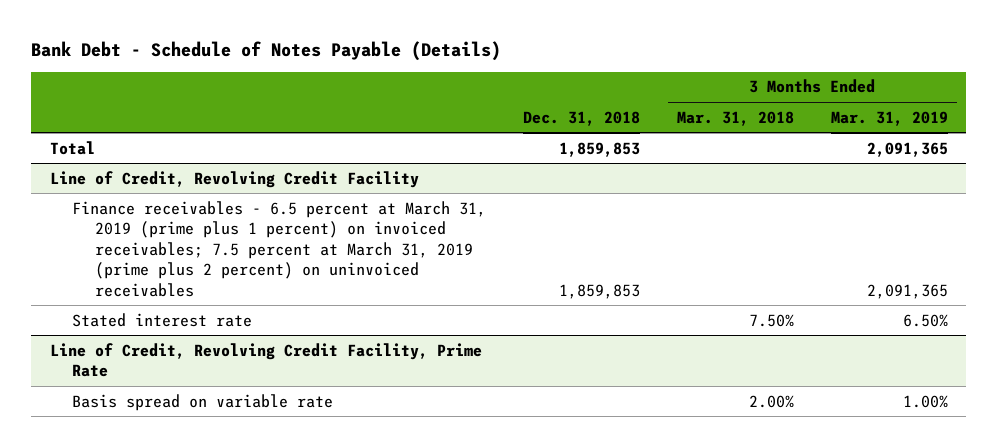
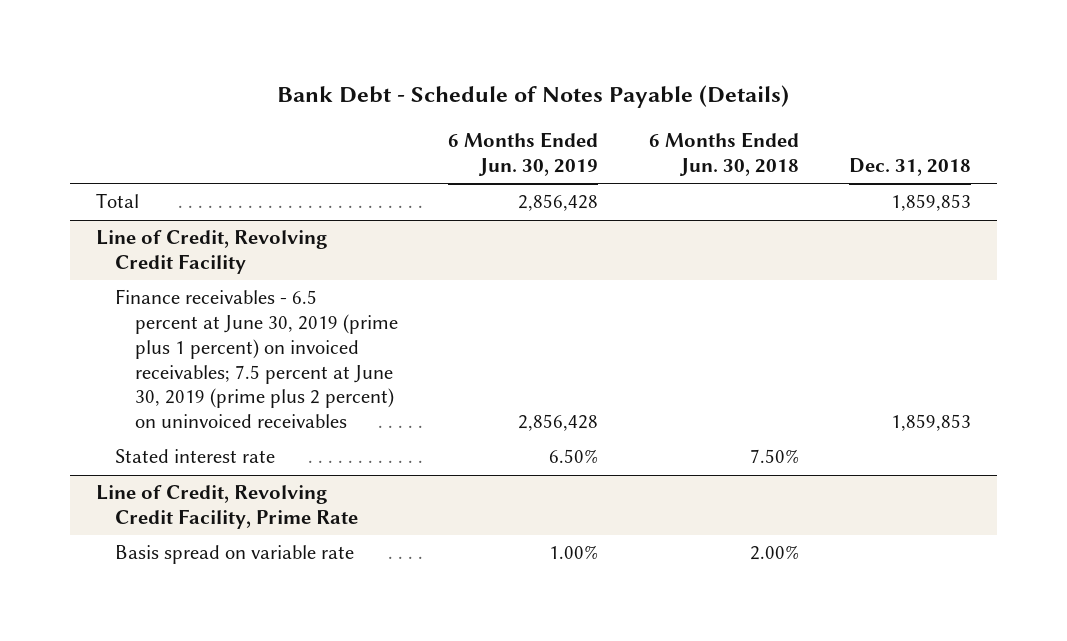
- | Dec. 31, 2018 | 3 Months Ended Mar. 31, 2018 | 3 Months Ended Mar. 31, 2019
+ | 6 Months Ended Jun. 30, 2019 | 6 Months Ended Jun. 30, 2018 | Dec. 31, 2018
@ Line of Credit, Revolving Credit Facility
- Finance receivables - 6.5 percent at March 31, 2019 (prime plus 1 percent) on invoiced receivables; 7.5 percent at March 31, 2019 (prime plus 2 percent) on uninvoiced receivables | 1,859,853 | | 2,091,365
+ Finance receivables - 6.5 percent at June 30, 2019 (prime plus 1 percent) on invoiced receivables; 7.5 percent at June 30, 2019 (prime plus 2 percent) on uninvoiced receivables | 2,856,428 | | 1,859,853

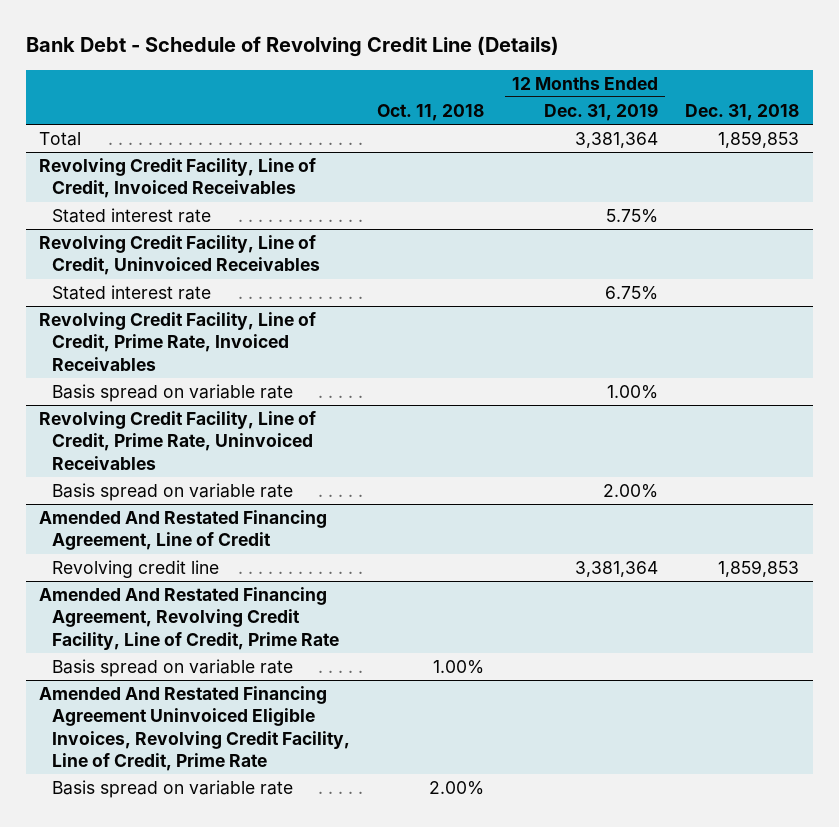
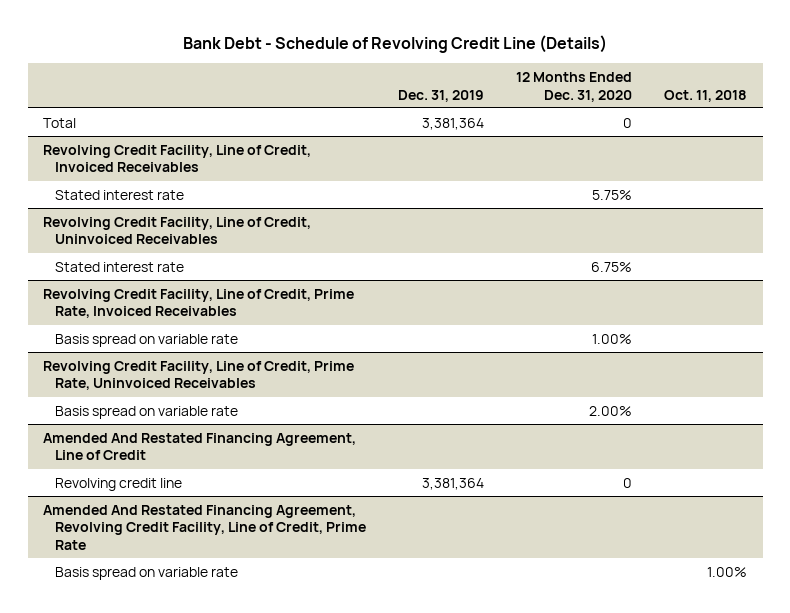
- | Oct. 11, 2018 | 12 Months Ended Dec. 31, 2019 | Dec. 31, 2018
+ | Dec. 31, 2019 | 12 Months Ended Dec. 31, 2020 | Oct. 11, 2018
- Amended And Restated Financing Agreement Uninvoiced Eligible Invoices, Revolving Credit Facility, Line of Credit, Prime Rate
- Basis spread on variable rate | 2.00% | |

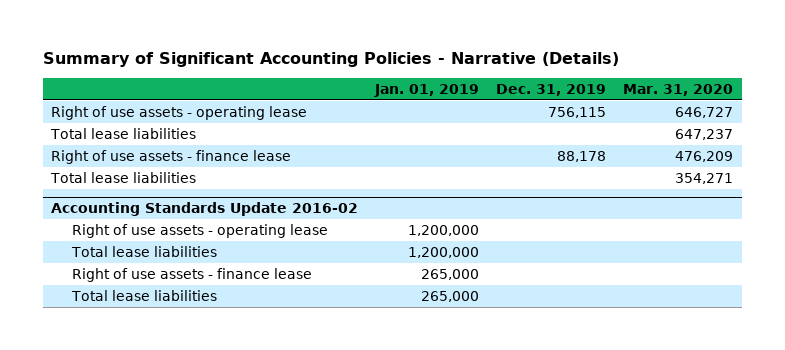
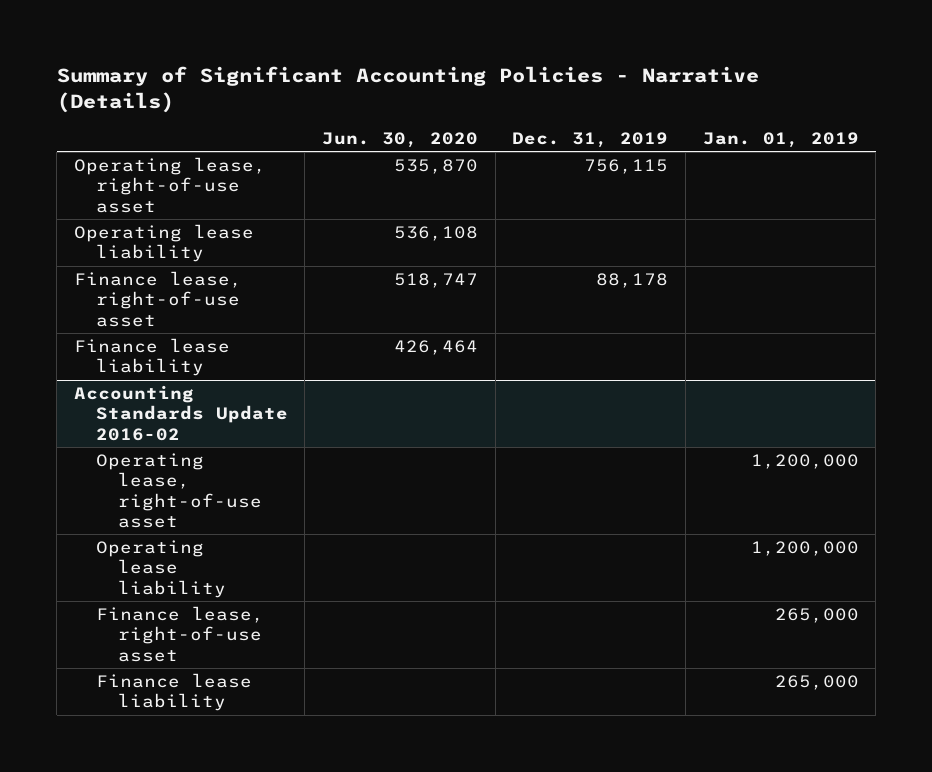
- | Jan. 01, 2019 | Dec. 31, 2019 | Mar. 31, 2020
+ | Jun. 30, 2020 | Dec. 31, 2019 | Jan. 01, 2019
- Right of use assets - operating lease | | 756,115 | 646,727
- Total lease liabilities | | | 647,237
- Right of use assets - finance lease | | 88,178 | 476,209
- Total lease liabilities | | | 354,271
+ Operating lease, right-of-use asset | 535,870 | 756,115 |
+ Operating lease liability | 536,108 | |
+ Finance lease, right-of-use asset | 518,747 | 88,178 |
+ Finance lease liability | 426,464 | |
@ Accounting Standards Update 2016-02
- Right of use assets - operating lease | 1,200,000 | |
- Total lease liabilities | 1,200,000 | |
- Right of use assets - finance lease | 265,000 | |
- Total lease liabilities | 265,000 | |
+ Operating lease, right-of-use asset | | | 1,200,000
+ Operating lease liability | | | 1,200,000
+ Finance lease, right-of-use asset | | | 265,000
+ Finance lease liability | | | 265,000

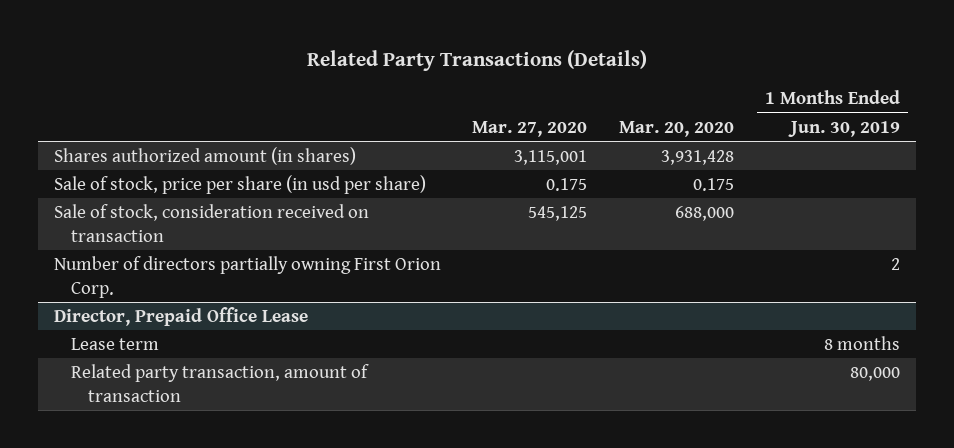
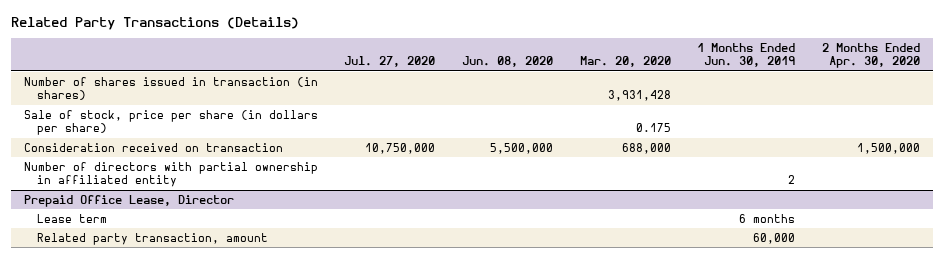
- | Mar. 27, 2020 | Mar. 20, 2020 | 1 Months Ended Jun. 30, 2019
+ | Jul. 27, 2020 | Jun. 08, 2020 | Mar. 20, 2020 | 1 Months Ended Jun. 30, 2019 | 2 Months Ended Apr. 30, 2020
- Shares authorized amount (in shares) | 3,115,001 | 3,931,428 |
- Sale of stock, price per share (in usd per share) | 0.175 | 0.175 |
- Sale of stock, consideration received on transaction | 545,125 | 688,000 |
- Number of directors partially owning First Orion Corp. | | | 2
- Director, Prepaid Office Lease
- Lease term | | | 8 months
- Related party transaction, amount of transaction | | | 80,000
+ Number of shares issued in transaction (in shares) | | | 3,931,428 | |
+ Sale of stock, price per share (in dollars per share) | | | 0.175 | |
+ Consideration received on transaction | 10,750,000 | 5,500,000 | 688,000 | | 1,500,000
+ Number of directors with partial ownership in affiliated entity | | | | 2 |
+ Prepaid Office Lease, Director
+ Lease term | | | | 6 months |
+ Related party transaction, amount | | | | 60,000 |

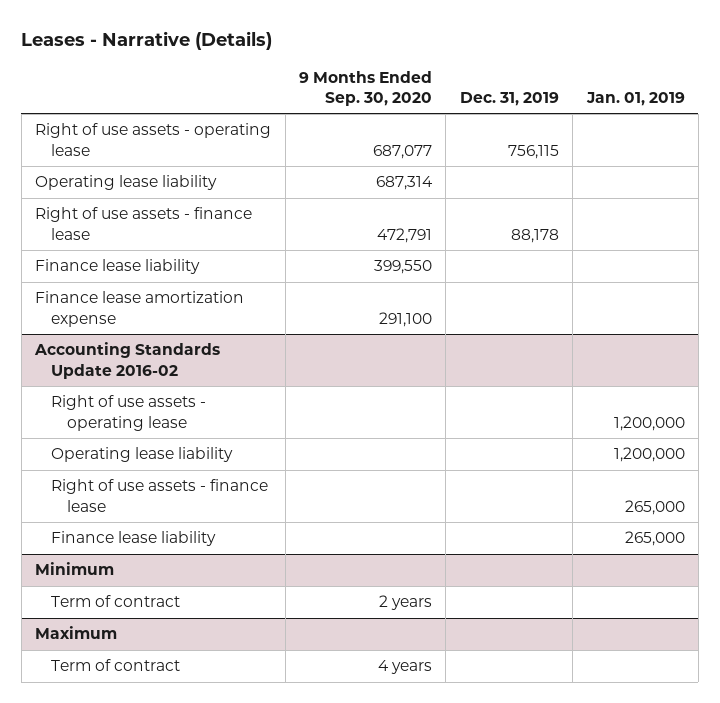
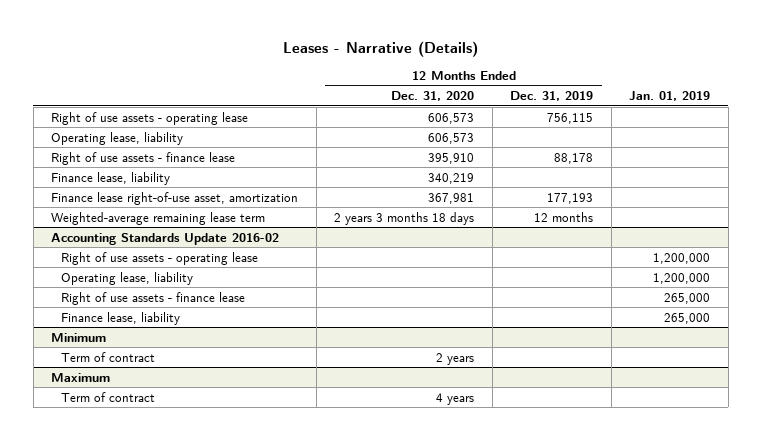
- | 9 Months Ended Sep. 30, 2020 | Dec. 31, 2019 | Jan. 01, 2019
+ | 12 Months Ended Dec. 31, 2020 | 12 Months Ended Dec. 31, 2019 | Jan. 01, 2019
- Operating lease liability | 687,314 | |
+ Operating lease, liability | 606,573 | |
- Finance lease liability | 399,550 | |
- Finance lease amortization expense | 291,100 | |
+ Finance lease, liability | 340,219 | |
+ Finance lease right-of-use asset, amortization | 367,981 | 177,193 |
+ Weighted-average remaining lease term | 2 years 3 months 18 days | 12 months |
@ Accounting Standards Update 2016-02
- Operating lease liability | | | 1,200,000
+ Operating lease, liability | | | 1,200,000
- Finance lease liability | | | 265,000
+ Finance lease, liability | | | 265,000

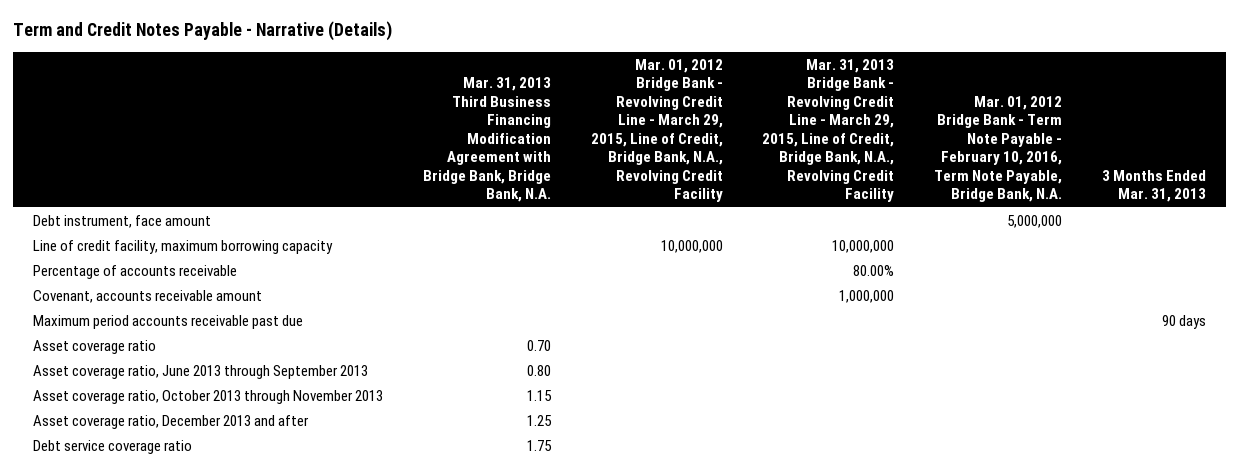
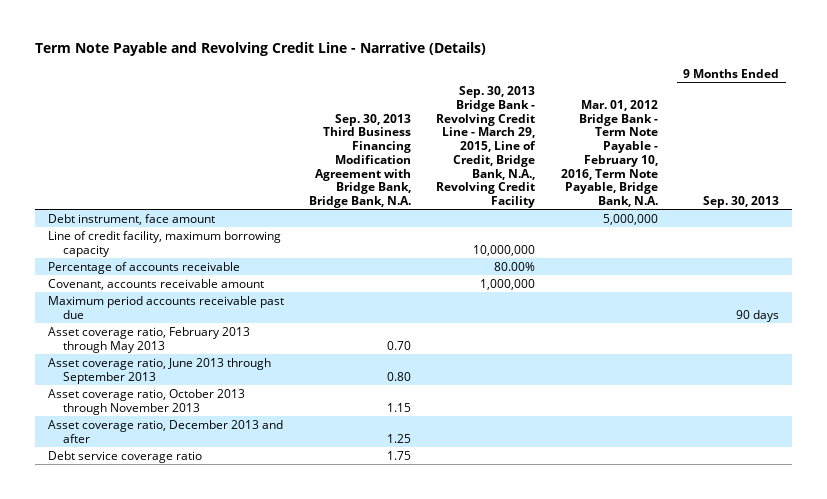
- Term and Credit Notes Payable - Narrative (Details)
+ Term Note Payable and Revolving Credit Line - Narrative (Details)
- | Mar. 31, 2013 Third Business Financing Modification Agreement with Bridge Bank, Bridge Bank, N.A. | Mar. 01, 2012 Bridge Bank - Revolving Credit Line - March 29, 2015, Line of Credit, Bridge Bank, N.A., Revolving Credit Facility | Mar. 31, 2013 Bridge Bank - Revolving Credit Line - March 29, 2015, Line of Credit, Bridge Bank, N.A., Revolving Credit Facility | Mar. 01, 2012 Bridge Bank - Term Note Payable - February 10, 2016, Term Note Payable, Bridge Bank, N.A. | 3 Months Ended Mar. 31, 2013
+ | Sep. 30, 2013 Third Business Financing Modification Agreement with Bridge Bank, Bridge Bank, N.A. | Sep. 30, 2013 Bridge Bank - Revolving Credit Line - March 29, 2015, Line of Credit, Bridge Bank, N.A., Revolving Credit Facility | Mar. 01, 2012 Bridge Bank - Term Note Payable - February 10, 2016, Term Note Payable, Bridge Bank, N.A. | 9 Months Ended Sep. 30, 2013
- Asset coverage ratio | 0.70 | | | |
+ Asset coverage ratio, February 2013 through May 2013 | 0.70 | | |

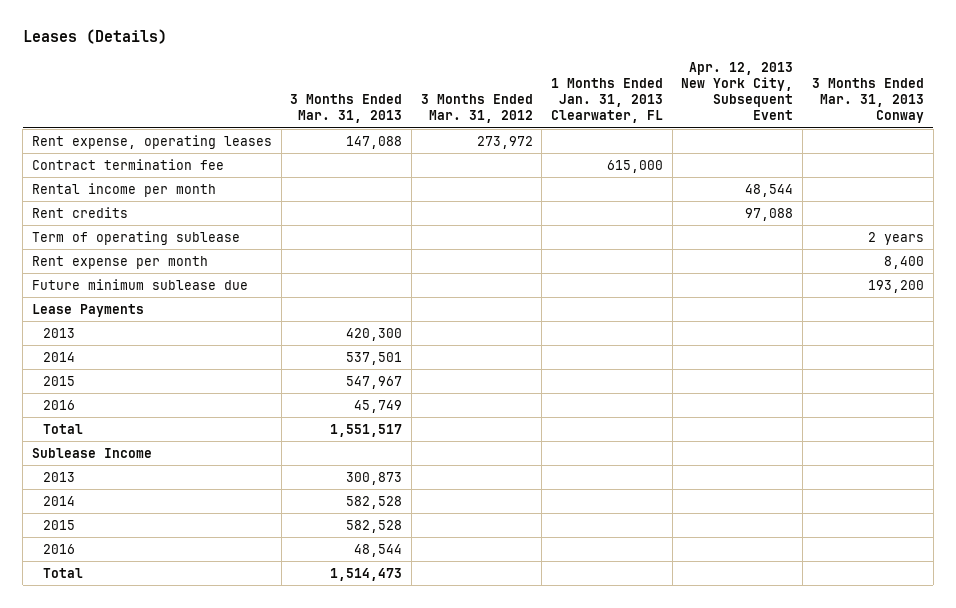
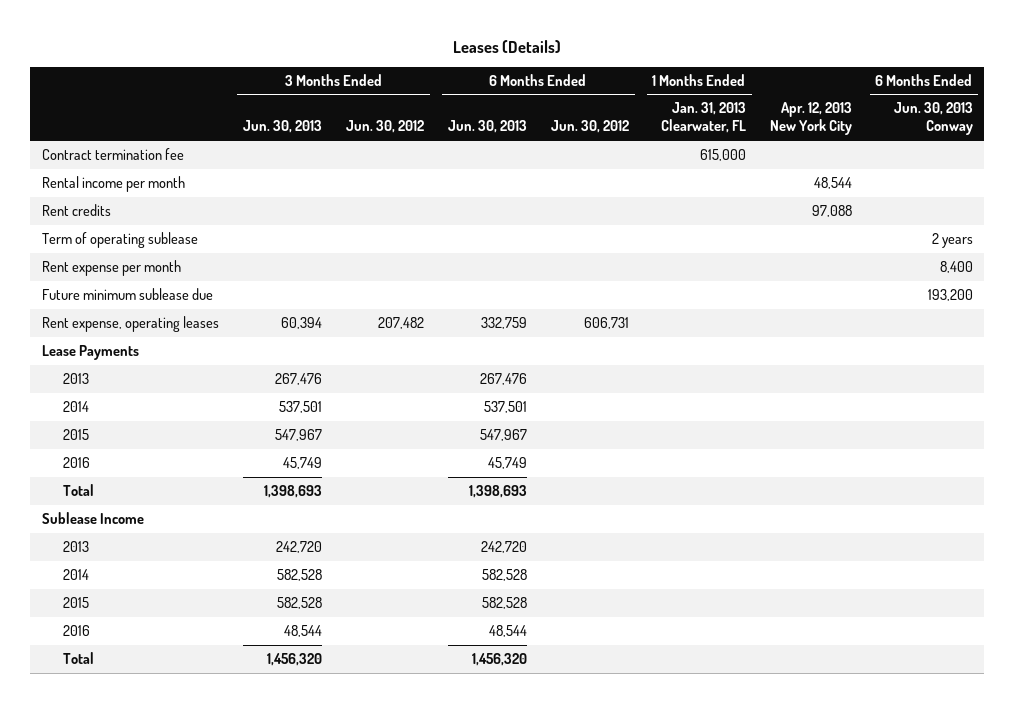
- | 3 Months Ended Mar. 31, 2013 | 3 Months Ended Mar. 31, 2012 | 1 Months Ended Jan. 31, 2013 Clearwater, FL | Apr. 12, 2013 New York City, Subsequent Event | 3 Months Ended Mar. 31, 2013 Conway
+ | 3 Months Ended Jun. 30, 2013 | 3 Months Ended Jun. 30, 2012 | 6 Months Ended Jun. 30, 2013 | 6 Months Ended Jun. 30, 2012 | 1 Months Ended Jan. 31, 2013 Clearwater, FL | Apr. 12, 2013 New York City | 6 Months Ended Jun. 30, 2013 Conway
moved down: Rent expense, operating leases | 60,394 | 207,482 | 332,759 | 606,731 | | |

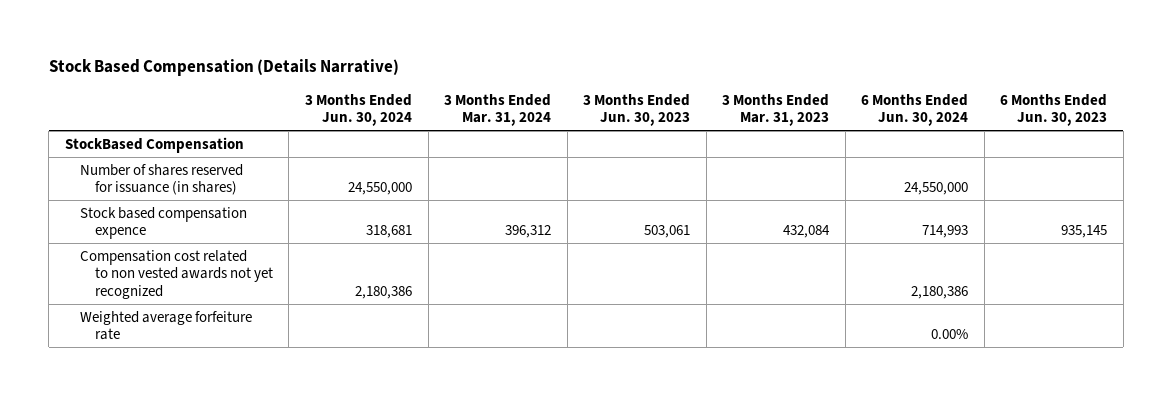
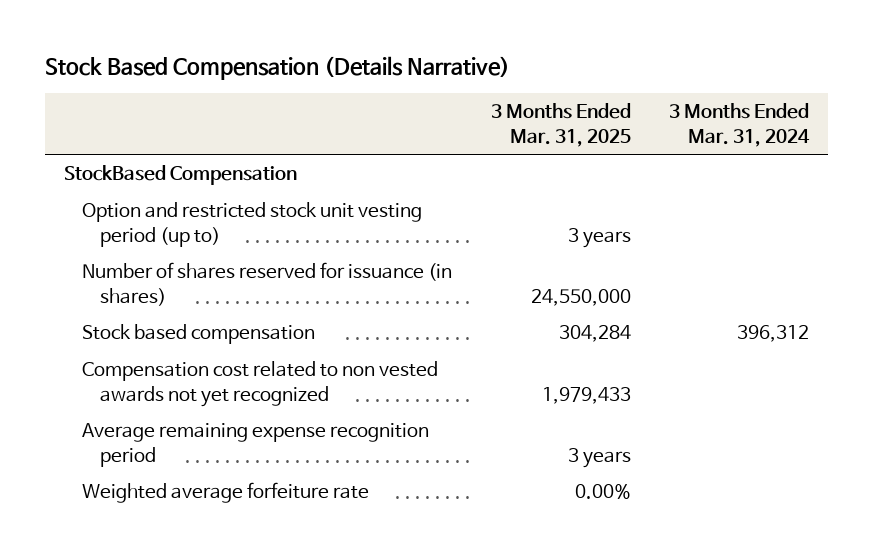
- | 3 Months Ended Jun. 30, 2024 | 3 Months Ended Mar. 31, 2024 | 3 Months Ended Jun. 30, 2023 | 3 Months Ended Mar. 31, 2023 | 6 Months Ended Jun. 30, 2024 | 6 Months Ended Jun. 30, 2023
+ | 3 Months Ended Mar. 31, 2025 | 3 Months Ended Mar. 31, 2024
+ Option and restricted stock unit vesting period (up to) | 3 years |
- Stock based compensation expence | 318,681 | 396,312 | 503,061 | 432,084 | 714,993 | 935,145
+ Stock based compensation | 304,284 | 396,312
+ Average remaining expense recognition period | 3 years |

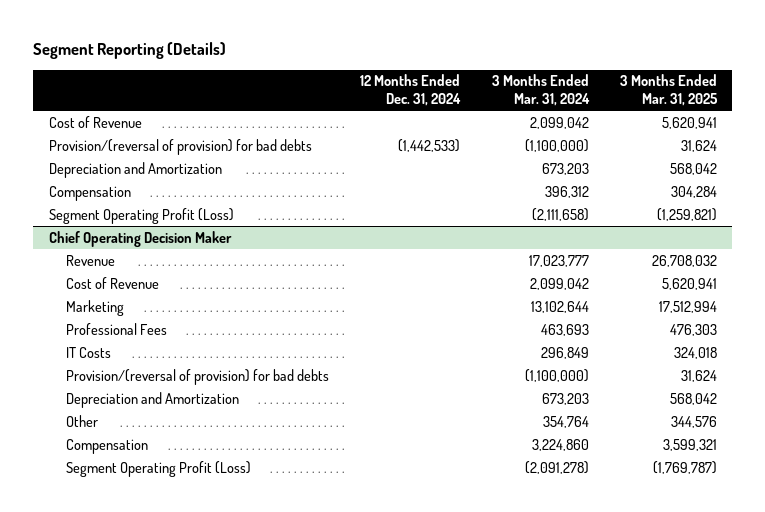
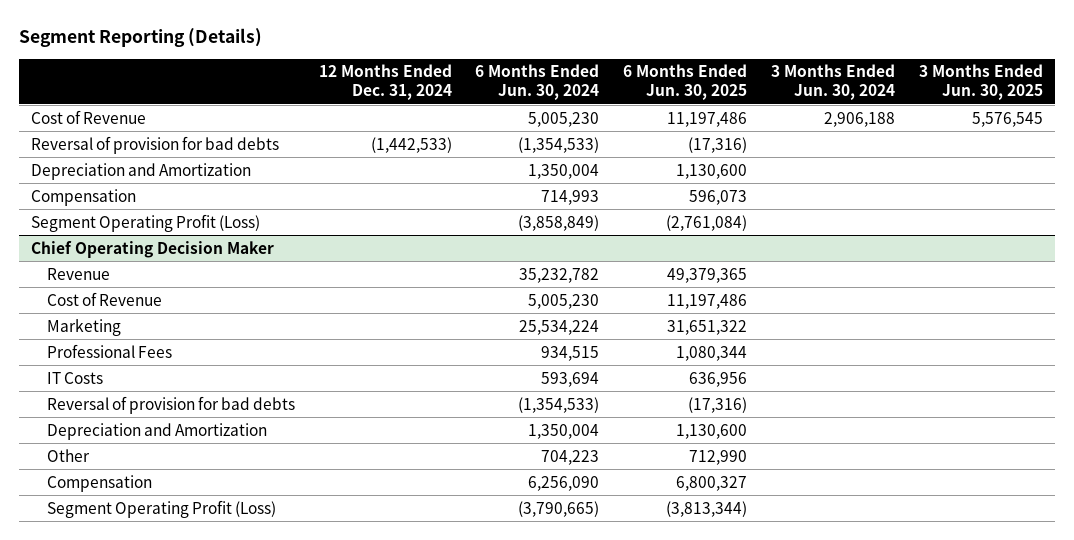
- | 12 Months Ended Dec. 31, 2024 | 3 Months Ended Mar. 31, 2024 | 3 Months Ended Mar. 31, 2025
+ | 12 Months Ended Dec. 31, 2024 | 6 Months Ended Jun. 30, 2024 | 6 Months Ended Jun. 30, 2025 | 3 Months Ended Jun. 30, 2024 | 3 Months Ended Jun. 30, 2025
- Provision/(reversal of provision) for bad debts | (1,442,533) | (1,100,000) | 31,624
+ Reversal of provision for bad debts | (1,442,533) | (1,354,533) | (17,316) | |
@ Chief Operating Decision Maker
- Provision/(reversal of provision) for bad debts | | (1,100,000) | 31,624
+ Reversal of provision for bad debts | | (1,354,533) | (17,316) | |

